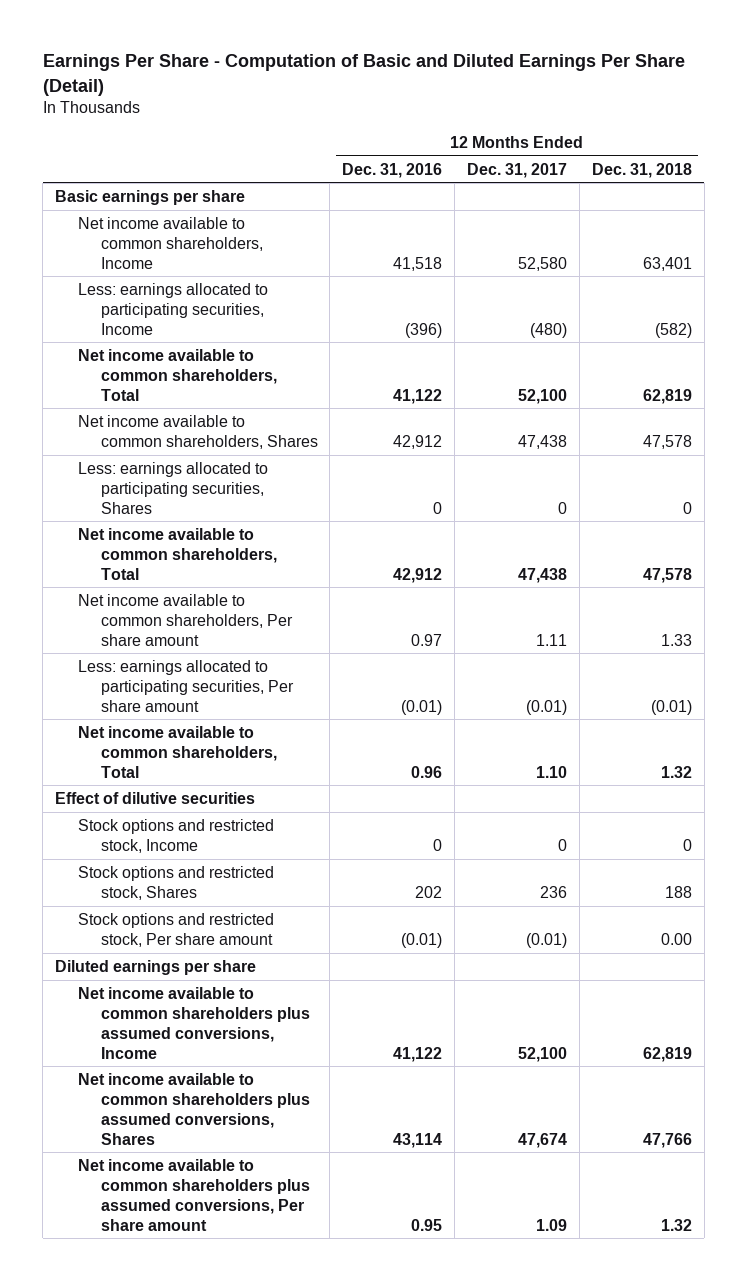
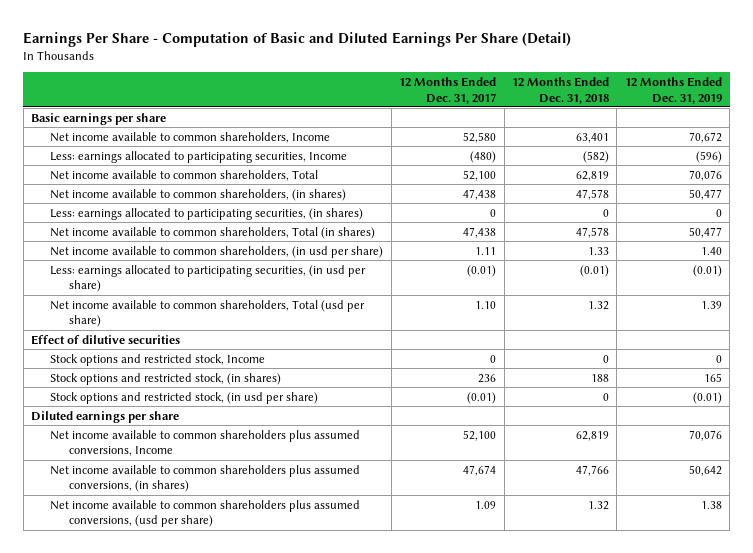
- | 12 Months Ended Dec. 31, 2016 | 12 Months Ended Dec. 31, 2017 | 12 Months Ended Dec. 31, 2018
+ | 12 Months Ended Dec. 31, 2017 | 12 Months Ended Dec. 31, 2018 | 12 Months Ended Dec. 31, 2019
- Net income available to common shareholders, Shares | 42,912 | 47,438 | 47,578
- Less: earnings allocated to participating securities, Shares | 0 | 0 | 0
- Net income available to common shareholders, Total | 42,912 | 47,438 | 47,578
- Net income available to common shareholders, Per share amount | 0.97 | 1.11 | 1.33
- Less: earnings allocated to participating securities, Per share amount | (0.01) | (0.01) | (0.01)
- Net income available to common shareholders, Total | 0.96 | 1.10 | 1.32
+ Net income available to common shareholders, (in shares) | 47,438 | 47,578 | 50,477
+ Less: earnings allocated to participating securities, (in shares) | 0 | 0 | 0
+ Net income available to common shareholders, Total (in shares) | 47,438 | 47,578 | 50,477
+ Net income available to common shareholders, (in usd per share) | 1.11 | 1.33 | 1.40
+ Less: earnings allocated to participating securities, (in usd per share) | (0.01) | (0.01) | (0.01)
+ Net income available to common shareholders, Total (usd per share) | 1.10 | 1.32 | 1.39
- Stock options and restricted stock, Shares | 202 | 236 | 188
- Stock options and restricted stock, Per share amount | (0.01) | (0.01) | 0.00
+ Stock options and restricted stock, (in shares) | 236 | 188 | 165
+ Stock options and restricted stock, (in usd per share) | (0.01) | 0 | (0.01)
- Net income available to common shareholders plus assumed conversions, Shares | 43,114 | 47,674 | 47,766
- Net income available to common shareholders plus assumed conversions, Per share amount | 0.95 | 1.09 | 1.32
+ Net income available to common shareholders plus assumed conversions, (in shares) | 47,674 | 47,766 | 50,642
+ Net income available to common shareholders plus assumed conversions, (usd per share) | 1.09 | 1.32 | 1.38

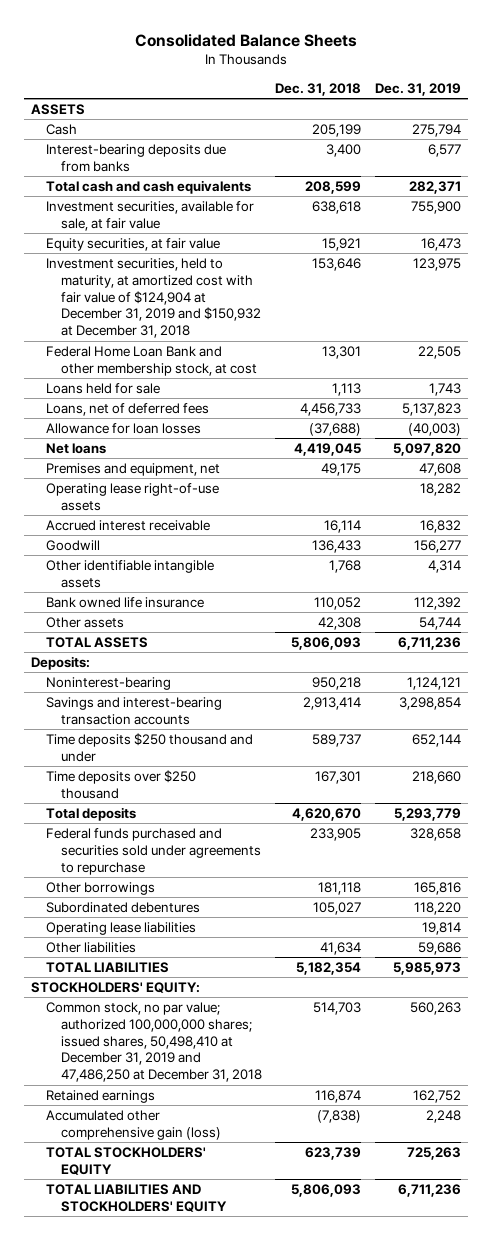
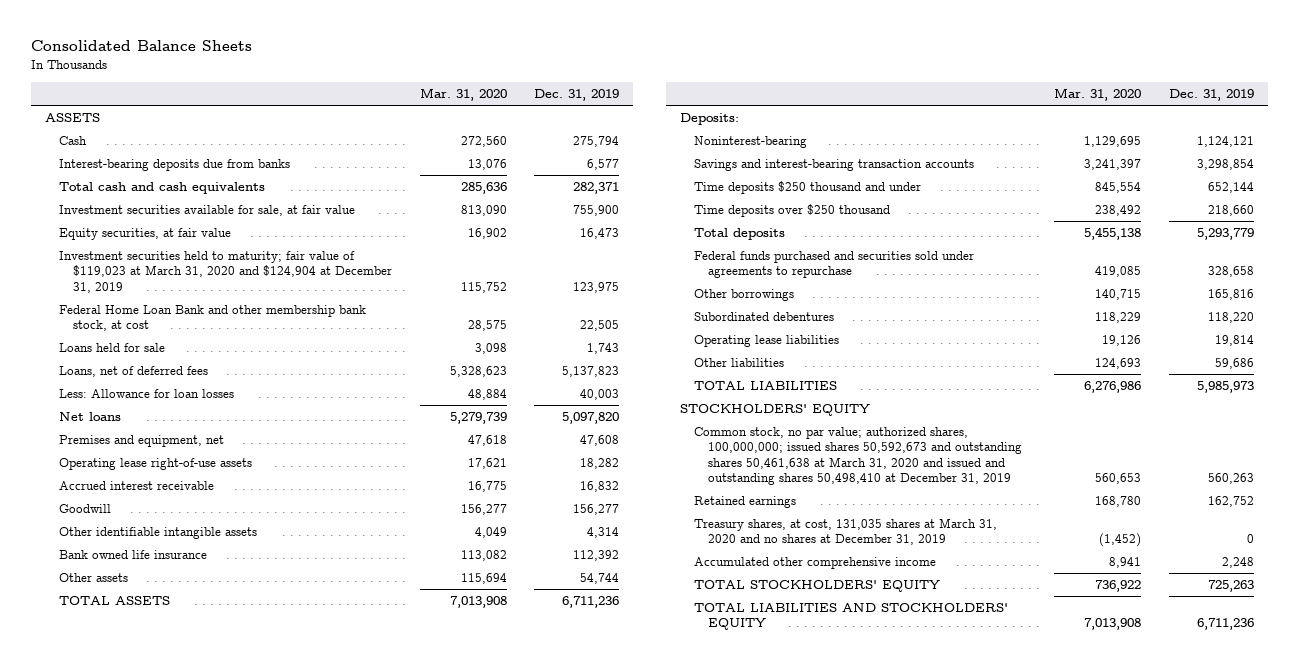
- | Dec. 31, 2018 | Dec. 31, 2019
+ | Mar. 31, 2020 | Dec. 31, 2019
- Investment securities, available for sale, at fair value | 638,618 | 755,900
+ Investment securities available for sale, at fair value | 813,090 | 755,900
- Investment securities, held to maturity, at amortized cost with fair value of $124,904 at December 31, 2019 and $150,932 at December 31, 2018 | 153,646 | 123,975
- Federal Home Loan Bank and other membership stock, at cost | 13,301 | 22,505
+ Investment securities held to maturity; fair value of $119,023 at March 31, 2020 and $124,904 at December 31, 2019 | 115,752 | 123,975
+ Federal Home Loan Bank and other membership bank stock, at cost | 28,575 | 22,505
- Allowance for loan losses | (37,688) | (40,003)
+ Less: Allowance for loan losses | 48,884 | 40,003
- STOCKHOLDERS' EQUITY:
- Common stock, no par value; authorized 100,000,000 shares; issued shares, 50,498,410 at December 31, 2019 and 47,486,250 at December 31, 2018 | 514,703 | 560,263
+ STOCKHOLDERS' EQUITY
+ Common stock, no par value; authorized shares, 100,000,000; issued shares 50,592,673 and outstanding shares 50,461,638 at March 31, 2020 and issued and outstanding shares 50,498,410 at December 31, 2019 | 560,653 | 560,263
- Accumulated other comprehensive gain (loss) | (7,838) | 2,248
+ Treasury shares, at cost, 131,035 shares at March 31, 2020 and no shares at December 31, 2019 | (1,452) | 0
+ Accumulated other comprehensive income | 8,941 | 2,248

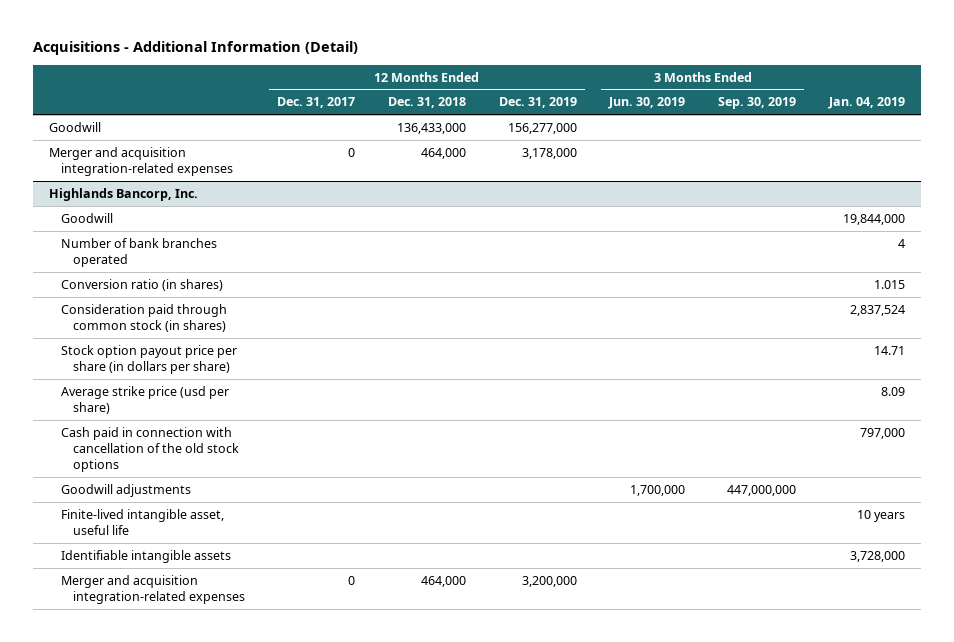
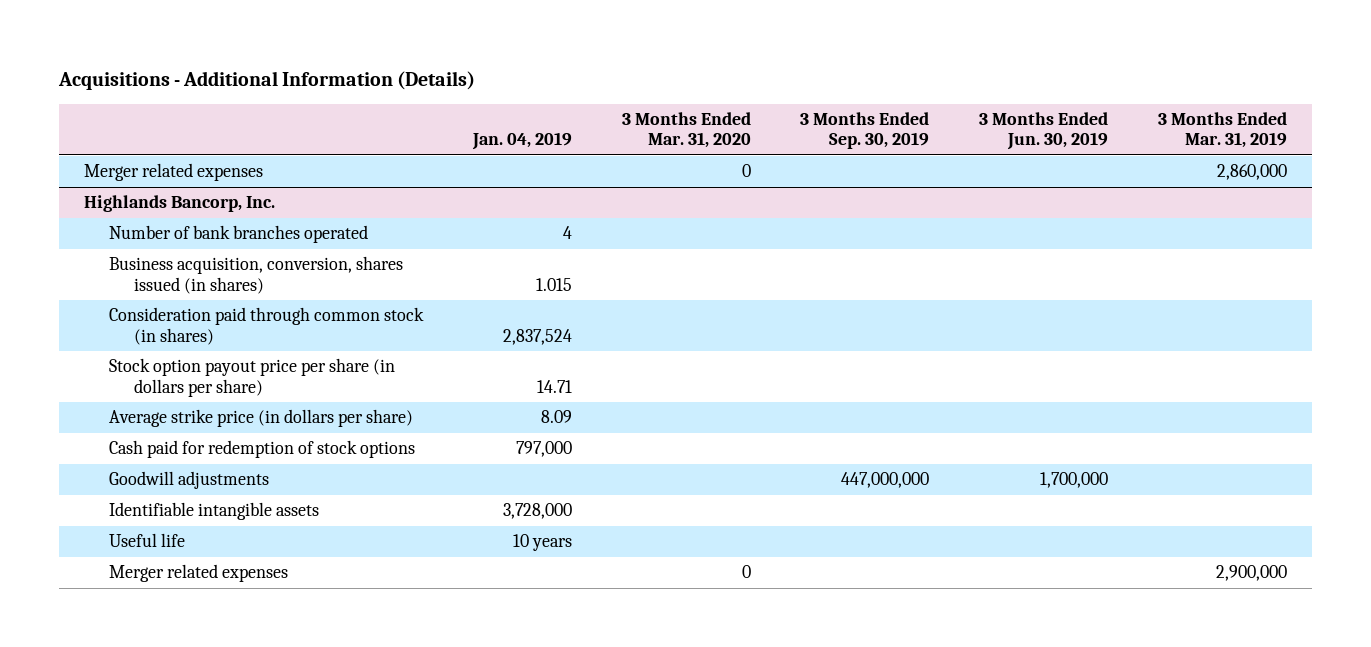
- Acquisitions - Additional Information (Detail)
+ Acquisitions - Additional Information (Details)
- | 12 Months Ended Dec. 31, 2017 | 12 Months Ended Dec. 31, 2018 | 12 Months Ended Dec. 31, 2019 | 3 Months Ended Jun. 30, 2019 | 3 Months Ended Sep. 30, 2019 | Jan. 04, 2019
+ | Jan. 04, 2019 | 3 Months Ended Mar. 31, 2020 | 3 Months Ended Sep. 30, 2019 | 3 Months Ended Jun. 30, 2019 | 3 Months Ended Mar. 31, 2019
- Goodwill | | 136,433,000 | 156,277,000 | | |
- Merger and acquisition integration-related expenses | 0 | 464,000 | 3,178,000 | | |
+ Merger related expenses | | 0 | | | 2,860,000
@ Highlands Bancorp, Inc.
- Goodwill | | | | | | 19,844,000
- Conversion ratio (in shares) | | | | | | 1.015
+ Business acquisition, conversion, shares issued (in shares) | 1.015 | | | |
- Average strike price (usd per share) | | | | | | 8.09
- Cash paid in connection with cancellation of the old stock options | | | | | | 797,000
+ Average strike price (in dollars per share) | 8.09 | | | |
+ Cash paid for redemption of stock options | 797,000 | | | |
- Finite-lived intangible asset, useful life | | | | | | 10 years
- Merger and acquisition integration-related expenses | 0 | 464,000 | 3,200,000 | | |
+ Useful life | 10 years | | | |
+ Merger related expenses | | 0 | | | 2,900,000

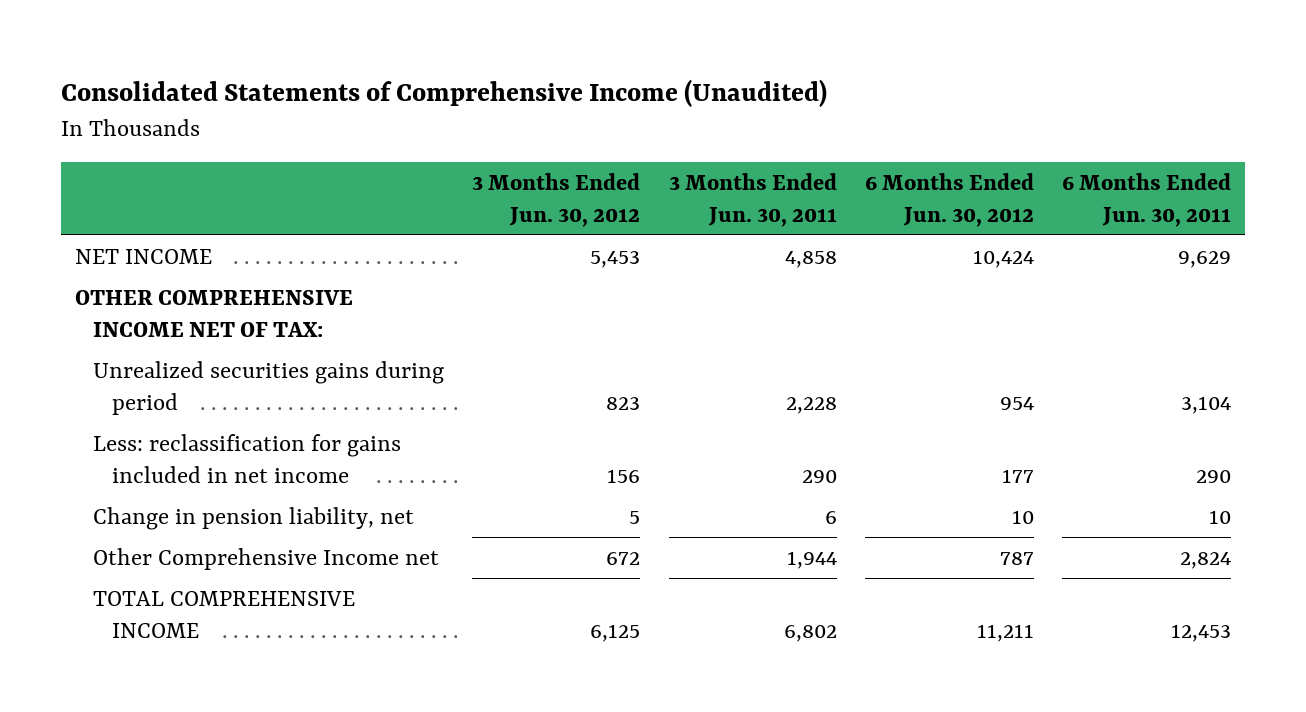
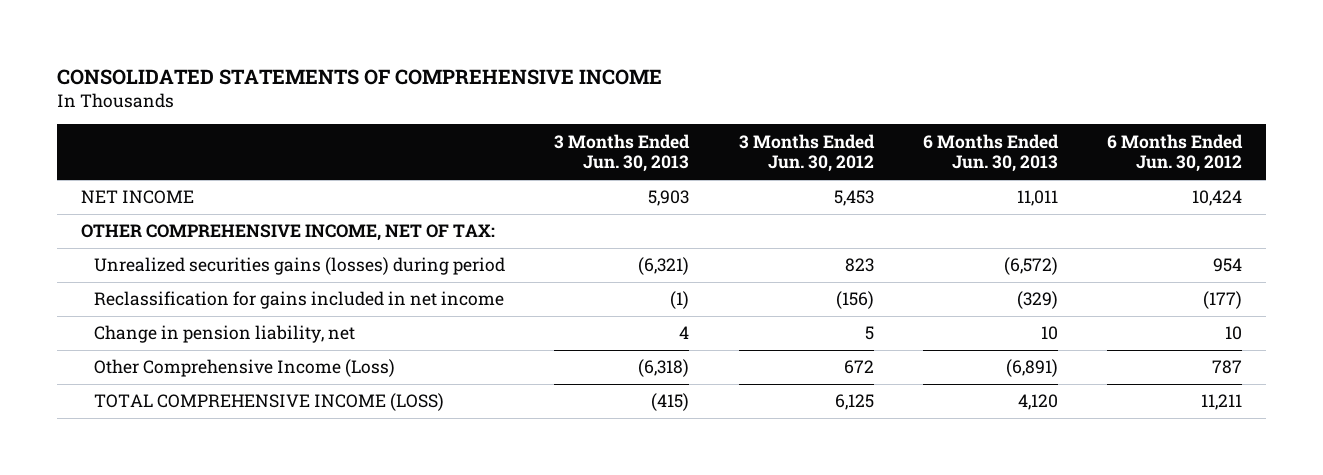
- Consolidated Statements of Comprehensive Income (Unaudited)
+ CONSOLIDATED STATEMENTS OF COMPREHENSIVE INCOME
- | 3 Months Ended Jun. 30, 2012 | 3 Months Ended Jun. 30, 2011 | 6 Months Ended Jun. 30, 2012 | 6 Months Ended Jun. 30, 2011
+ | 3 Months Ended Jun. 30, 2013 | 3 Months Ended Jun. 30, 2012 | 6 Months Ended Jun. 30, 2013 | 6 Months Ended Jun. 30, 2012
- OTHER COMPREHENSIVE INCOME NET OF TAX:
- Unrealized securities gains during period | 823 | 2,228 | 954 | 3,104
- Less: reclassification for gains included in net income | 156 | 290 | 177 | 290
+ OTHER COMPREHENSIVE INCOME, NET OF TAX:
+ Unrealized securities gains (losses) during period | (6,321) | 823 | (6,572) | 954
+ Reclassification for gains included in net income | (1) | (156) | (329) | (177)
- Other Comprehensive Income net | 672 | 1,944 | 787 | 2,824
- TOTAL COMPREHENSIVE INCOME | 6,125 | 6,802 | 11,211 | 12,453
+ Other Comprehensive Income (Loss) | (6,318) | 672 | (6,891) | 787
+ TOTAL COMPREHENSIVE INCOME (LOSS) | (415) | 6,125 | 4,120 | 11,211

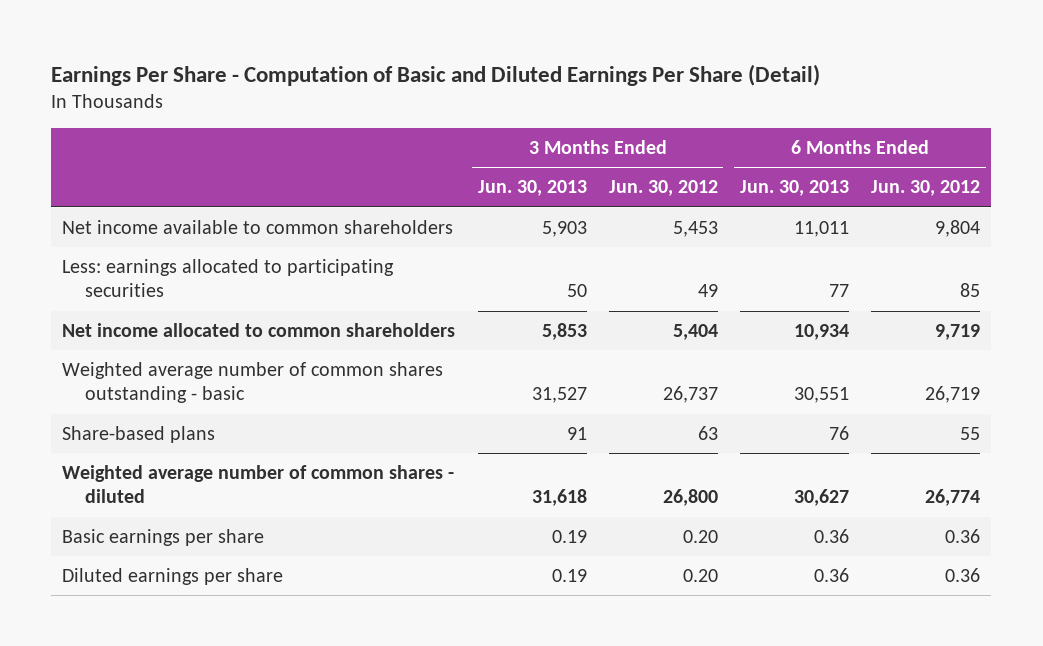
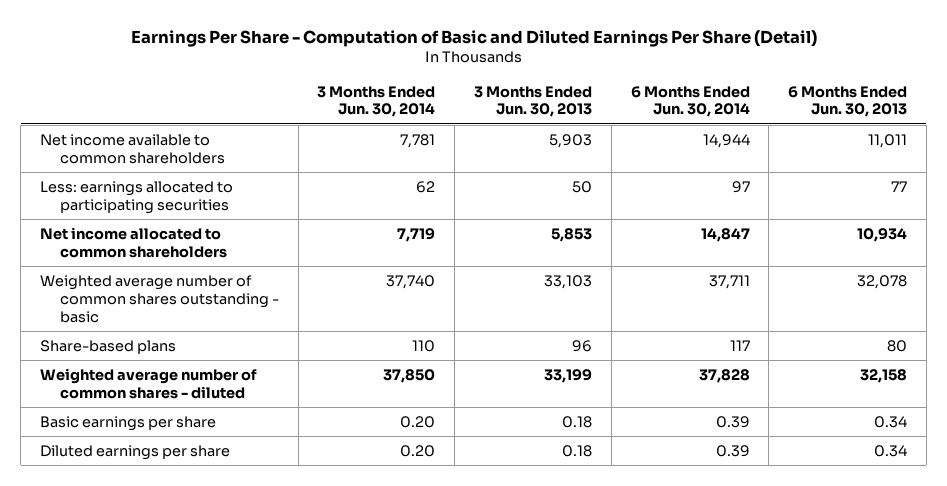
- | 3 Months Ended Jun. 30, 2013 | 3 Months Ended Jun. 30, 2012 | 6 Months Ended Jun. 30, 2013 | 6 Months Ended Jun. 30, 2012
+ | 3 Months Ended Jun. 30, 2014 | 3 Months Ended Jun. 30, 2013 | 6 Months Ended Jun. 30, 2014 | 6 Months Ended Jun. 30, 2013
- Weighted average number of common shares outstanding - basic | 31,527 | 26,737 | 30,551 | 26,719
- Share-based plans | 91 | 63 | 76 | 55
- Weighted average number of common shares - diluted | 31,618 | 26,800 | 30,627 | 26,774
- Basic earnings per share | 0.19 | 0.20 | 0.36 | 0.36
- Diluted earnings per share | 0.19 | 0.20 | 0.36 | 0.36
+ Weighted average number of common shares outstanding - basic | 37,740 | 33,103 | 37,711 | 32,078
+ Share-based plans | 110 | 96 | 117 | 80
+ Weighted average number of common shares - diluted | 37,850 | 33,199 | 37,828 | 32,158
+ Basic earnings per share | 0.20 | 0.18 | 0.39 | 0.34
+ Diluted earnings per share | 0.20 | 0.18 | 0.39 | 0.34

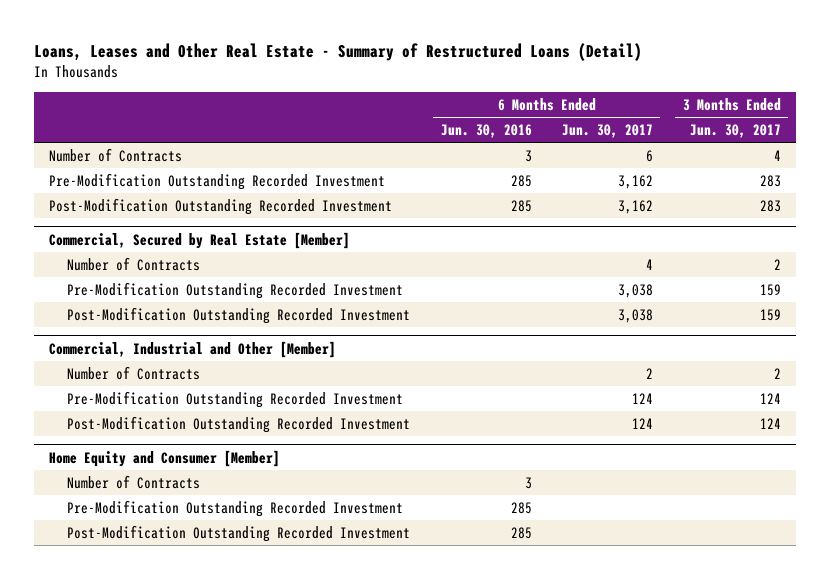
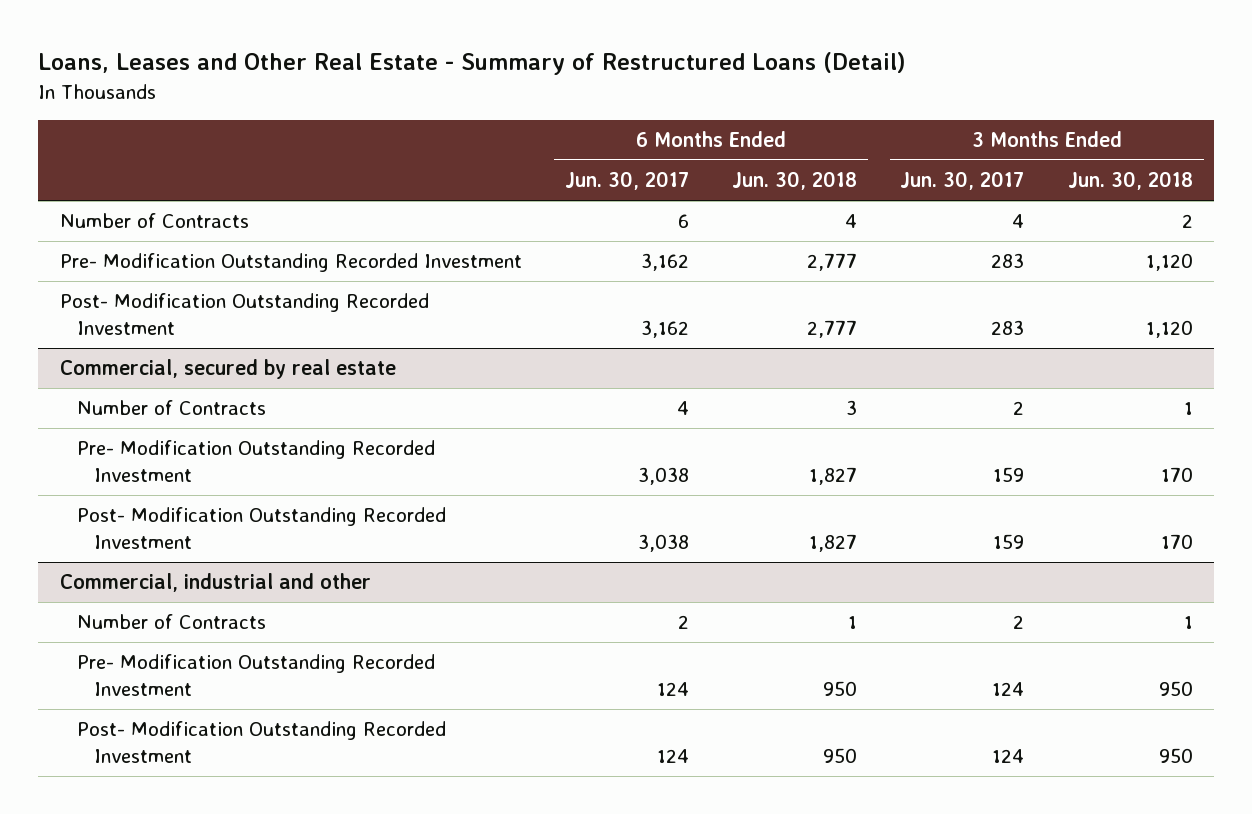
- | 6 Months Ended Jun. 30, 2016 | 6 Months Ended Jun. 30, 2017 | 3 Months Ended Jun. 30, 2017
+ | 6 Months Ended Jun. 30, 2017 | 6 Months Ended Jun. 30, 2018 | 3 Months Ended Jun. 30, 2017 | 3 Months Ended Jun. 30, 2018
- Pre-Modification Outstanding Recorded Investment | 285 | 3,162 | 283
- Post-Modification Outstanding Recorded Investment | 285 | 3,162 | 283
- Commercial, Secured by Real Estate [Member]
+ Pre- Modification Outstanding Recorded Investment | 3,162 | 2,777 | 283 | 1,120
+ Post- Modification Outstanding Recorded Investment | 3,162 | 2,777 | 283 | 1,120
+ Commercial, secured by real estate
- Pre-Modification Outstanding Recorded Investment | | 3,038 | 159
- Post-Modification Outstanding Recorded Investment | | 3,038 | 159
- Commercial, Industrial and Other [Member]
+ Pre- Modification Outstanding Recorded Investment | 3,038 | 1,827 | 159 | 170
+ Post- Modification Outstanding Recorded Investment | 3,038 | 1,827 | 159 | 170
+ Commercial, industrial and other
- Pre-Modification Outstanding Recorded Investment | | 124 | 124
- Post-Modification Outstanding Recorded Investment | | 124 | 124
- Home Equity and Consumer [Member]
- Number of Contracts | 3 | |
- Pre-Modification Outstanding Recorded Investment | 285 | |
- Post-Modification Outstanding Recorded Investment | 285 | |
+ Pre- Modification Outstanding Recorded Investment | 124 | 950 | 124 | 950
+ Post- Modification Outstanding Recorded Investment | 124 | 950 | 124 | 950

